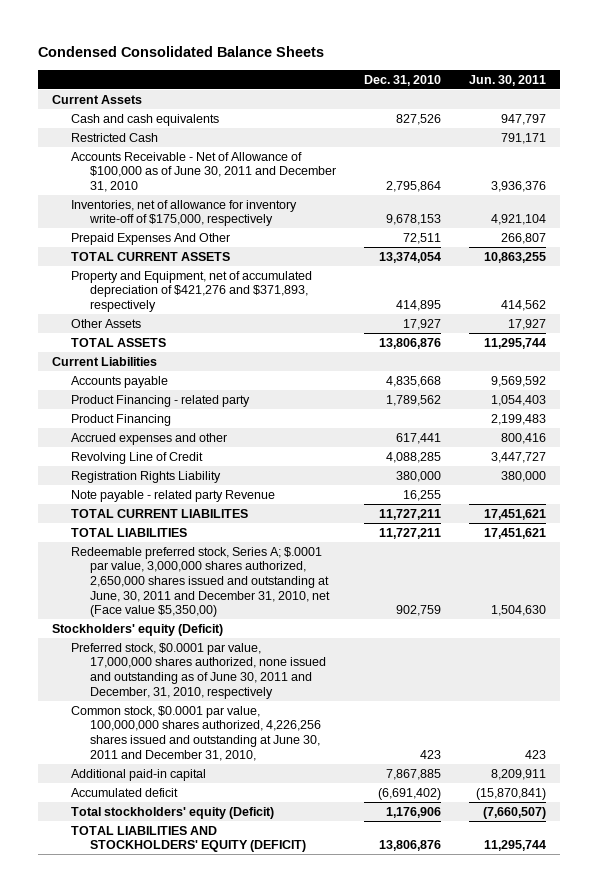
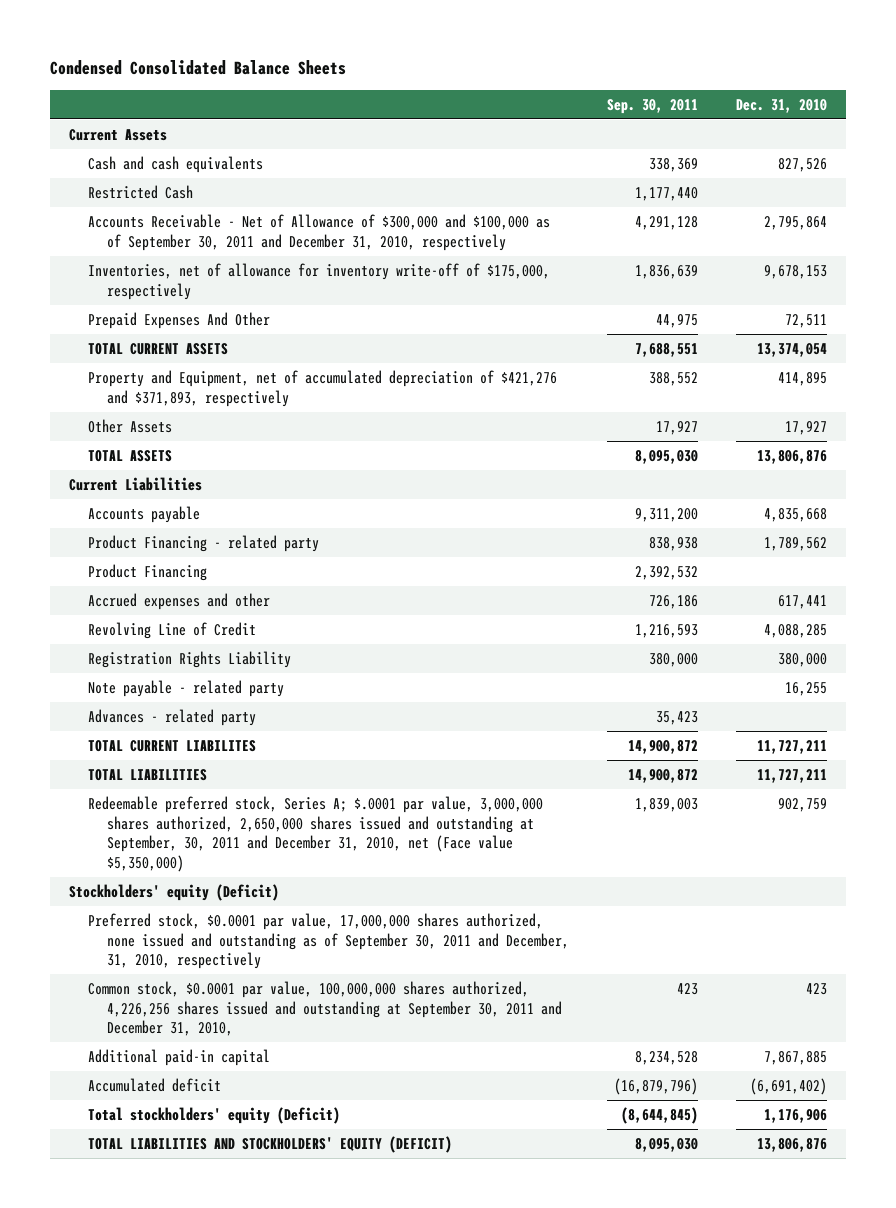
- | Dec. 31, 2010 | Jun. 30, 2011
+ | Sep. 30, 2011 | Dec. 31, 2010
- Accounts Receivable - Net of Allowance of $100,000 as of June 30, 2011 and December 31, 2010 | 2,795,864 | 3,936,376
+ Accounts Receivable - Net of Allowance of $300,000 and $100,000 as of September 30, 2011 and December 31, 2010, respectively | 4,291,128 | 2,795,864
- Note payable - related party Revenue | 16,255 |
+ Note payable - related party | | 16,255
+ Advances - related party | 35,423 |
- Redeemable preferred stock, Series A; $.0001 par value, 3,000,000 shares authorized, 2,650,000 shares issued and outstanding at June, 30, 2011 and December 31, 2010, net (Face value $5,350,00) | 902,759 | 1,504,630
+ Redeemable preferred stock, Series A; $.0001 par value, 3,000,000 shares authorized, 2,650,000 shares issued and outstanding at September, 30, 2011 and December 31, 2010, net (Face value $5,350,000) | 1,839,003 | 902,759
- Preferred stock, $0.0001 par value, 17,000,000 shares authorized, none issued and outstanding as of June 30, 2011 and December, 31, 2010, respectively
- Common stock, $0.0001 par value, 100,000,000 shares authorized, 4,226,256 shares issued and outstanding at June 30, 2011 and December 31, 2010, | 423 | 423
+ Preferred stock, $0.0001 par value, 17,000,000 shares authorized, none issued and outstanding as of September 30, 2011 and December, 31, 2010, respectively
+ Common stock, $0.0001 par value, 100,000,000 shares authorized, 4,226,256 shares issued and outstanding at September 30, 2011 and December 31, 2010, | 423 | 423

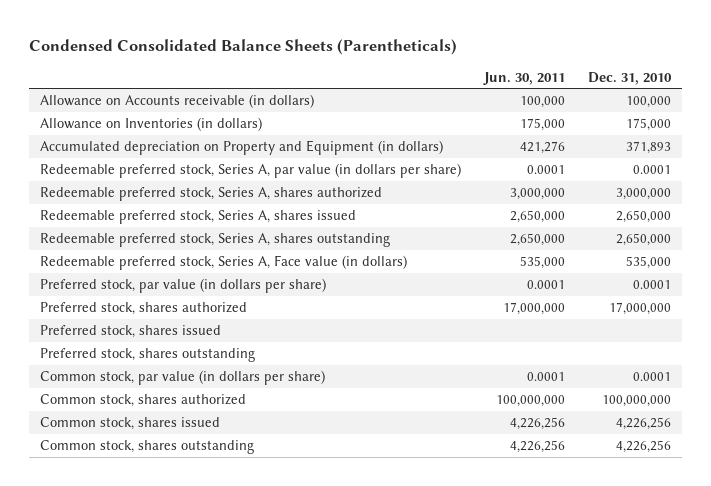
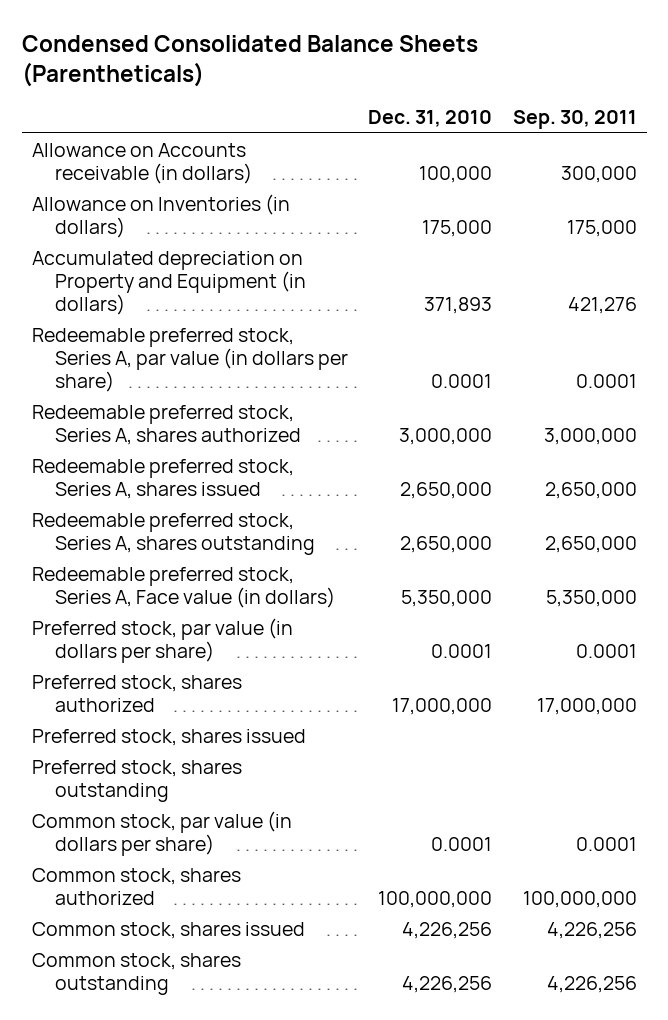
- | Jun. 30, 2011 | Dec. 31, 2010
+ | Dec. 31, 2010 | Sep. 30, 2011
- Redeemable preferred stock, Series A, Face value (in dollars) | 535,000 | 535,000
+ Redeemable preferred stock, Series A, Face value (in dollars) | 5,350,000 | 5,350,000

